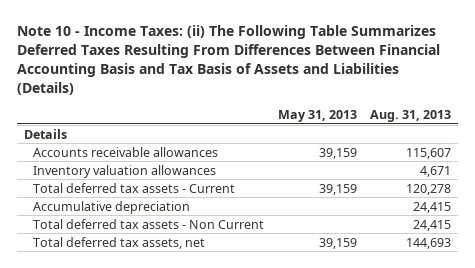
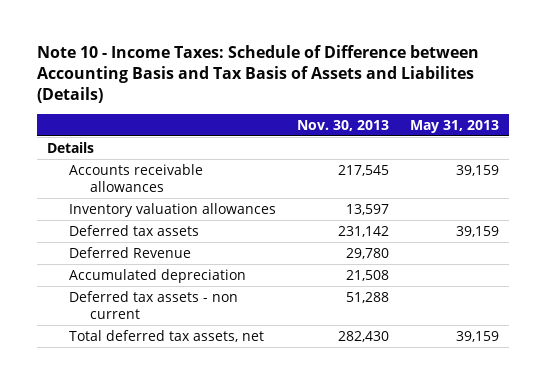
- Note 10 - Income Taxes: (ii) The Following Table Summarizes Deferred Taxes Resulting From Differences Between Financial Accounting Basis and Tax Basis of Assets and Liabilities (Details)
+ Note 10 - Income Taxes: Schedule of Difference between Accounting Basis and Tax Basis of Assets and Liabilites (Details)
- | May 31, 2013 | Aug. 31, 2013
+ | Nov. 30, 2013 | May 31, 2013
- Total deferred tax assets - Current | 39,159 | 120,278
- Accumulative depreciation | | 24,415
- Total deferred tax assets - Non Current | | 24,415
+ Deferred tax assets | 231,142 | 39,159
+ Deferred Revenue | 29,780 |
+ Accumulated depreciation | 21,508 |
+ Deferred tax assets - non current | 51,288 |

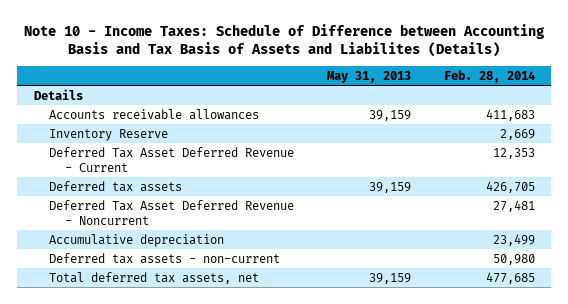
- | Nov. 30, 2013 | May 31, 2013
+ | May 31, 2013 | Feb. 28, 2014
- Inventory valuation allowances | 13,597 |
+ Inventory Reserve | | 2,669
+ Deferred Tax Asset Deferred Revenue - Current | | 12,353
- Deferred Revenue | 29,780 |
- Accumulated depreciation | 21,508 |
- Deferred tax assets - non current | 51,288 |
+ Deferred Tax Asset Deferred Revenue - Noncurrent | | 27,481
+ Accumulative depreciation | | 23,499
+ Deferred tax assets - non-current | | 50,980

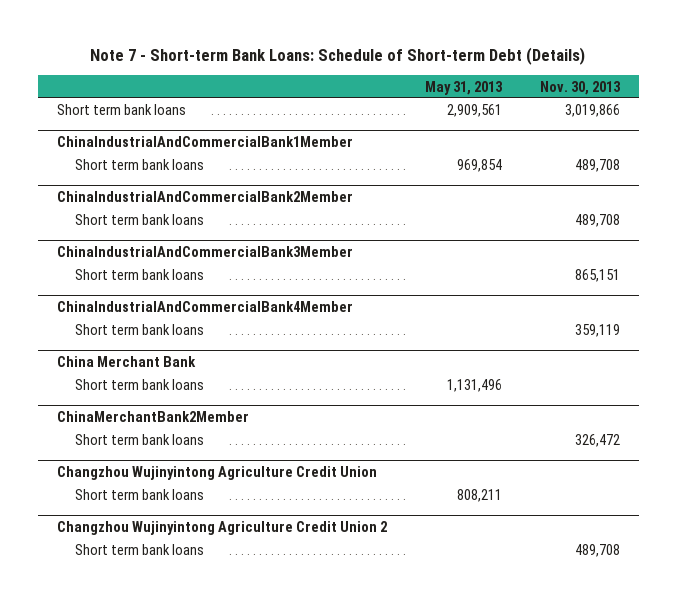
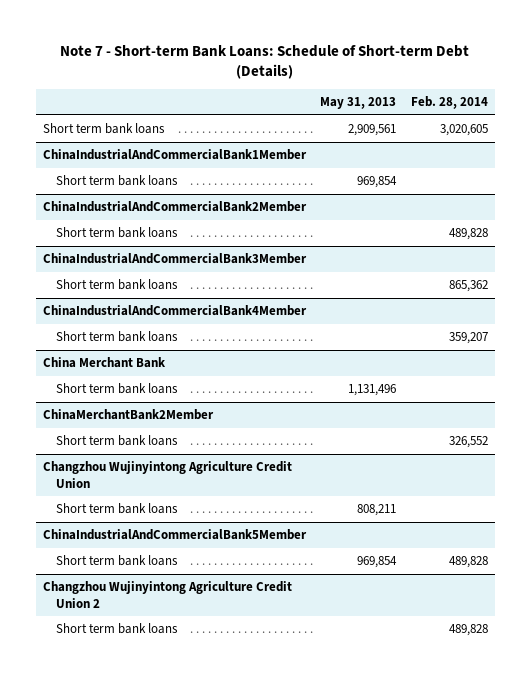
- | May 31, 2013 | Nov. 30, 2013
+ | May 31, 2013 | Feb. 28, 2014
+ ChinaIndustrialAndCommercialBank5Member
+ Short term bank loans | 969,854 | 489,828

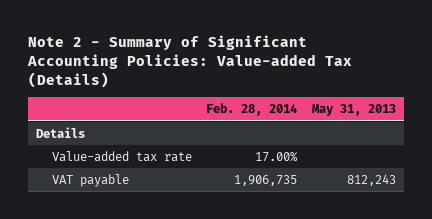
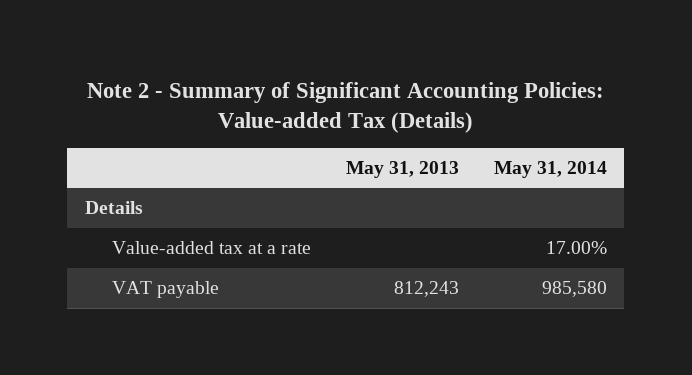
- | Feb. 28, 2014 | May 31, 2013
+ | May 31, 2013 | May 31, 2014
- Value-added tax rate | 17.00% |
+ Value-added tax at a rate | | 17.00%

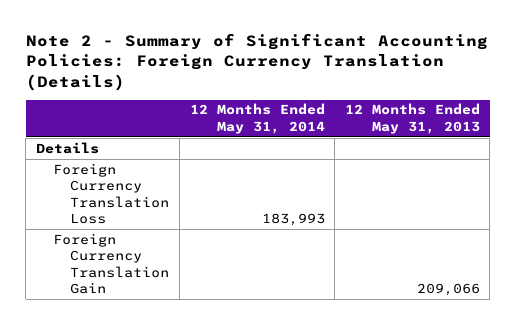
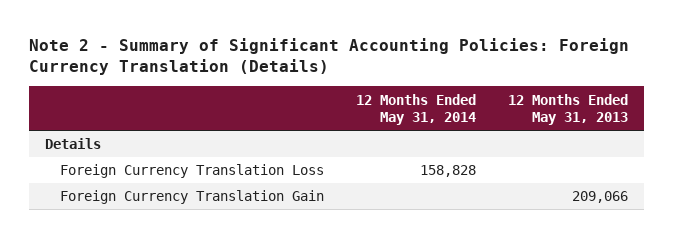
- Foreign Currency Translation Loss | 183,993 |
+ Foreign Currency Translation Loss | 158,828 |

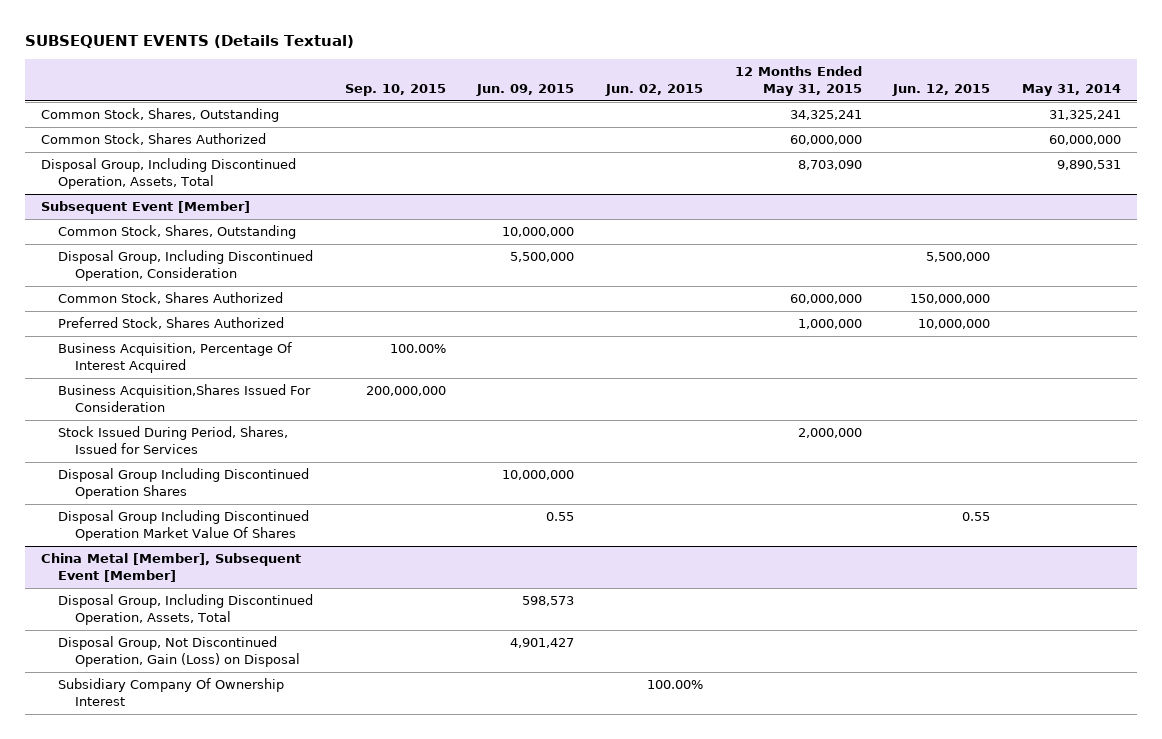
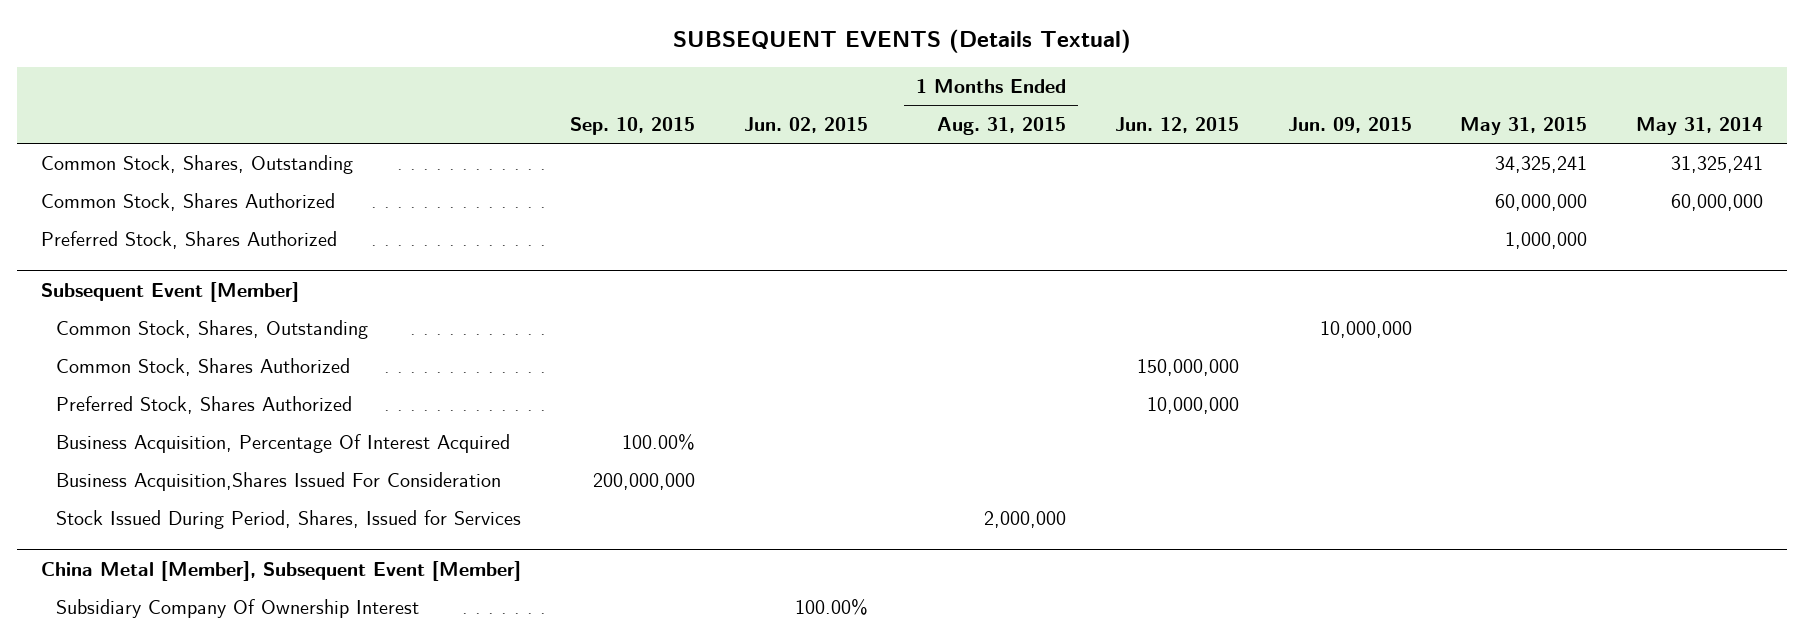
- | Sep. 10, 2015 | Jun. 09, 2015 | Jun. 02, 2015 | 12 Months Ended May 31, 2015 | Jun. 12, 2015 | May 31, 2014
+ | Sep. 10, 2015 | Jun. 02, 2015 | 1 Months Ended Aug. 31, 2015 | Jun. 12, 2015 | Jun. 09, 2015 | May 31, 2015 | May 31, 2014
- Disposal Group, Including Discontinued Operation, Assets, Total | | | | 8,703,090 | | 9,890,531
+ Preferred Stock, Shares Authorized | | | | | | 1,000,000 |
@ Subsequent Event [Member]
- Disposal Group, Including Discontinued Operation, Consideration | | 5,500,000 | | | 5,500,000 |
- Disposal Group Including Discontinued Operation Shares | | 10,000,000 | | | |
- Disposal Group Including Discontinued Operation Market Value Of Shares | | 0.55 | | | 0.55 |
@ China Metal [Member], Subsequent Event [Member]
- Disposal Group, Including Discontinued Operation, Assets, Total | | 598,573 | | | |
- Disposal Group, Not Discontinued Operation, Gain (Loss) on Disposal | | 4,901,427 | | | |

